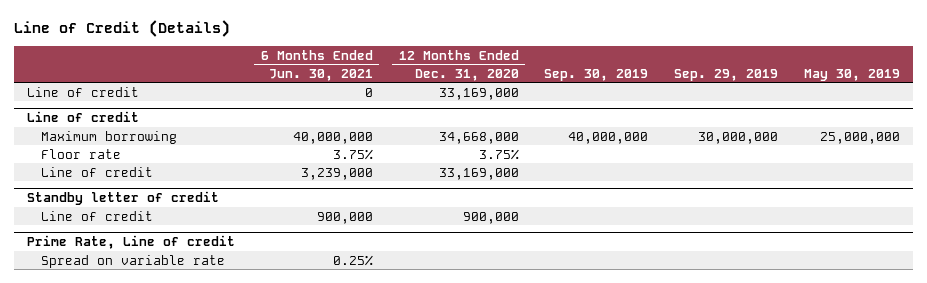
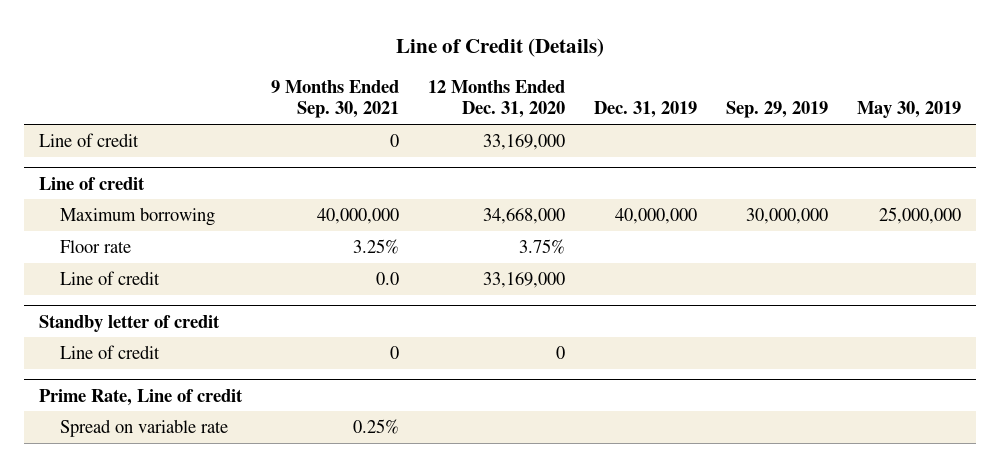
- | 6 Months Ended Jun. 30, 2021 | 12 Months Ended Dec. 31, 2020 | Sep. 30, 2019 | Sep. 29, 2019 | May 30, 2019
+ | 9 Months Ended Sep. 30, 2021 | 12 Months Ended Dec. 31, 2020 | Dec. 31, 2019 | Sep. 29, 2019 | May 30, 2019
@ Standby letter of credit
- Line of credit | 900,000 | 900,000 | | |
+ Line of credit | 0 | 0 | | |

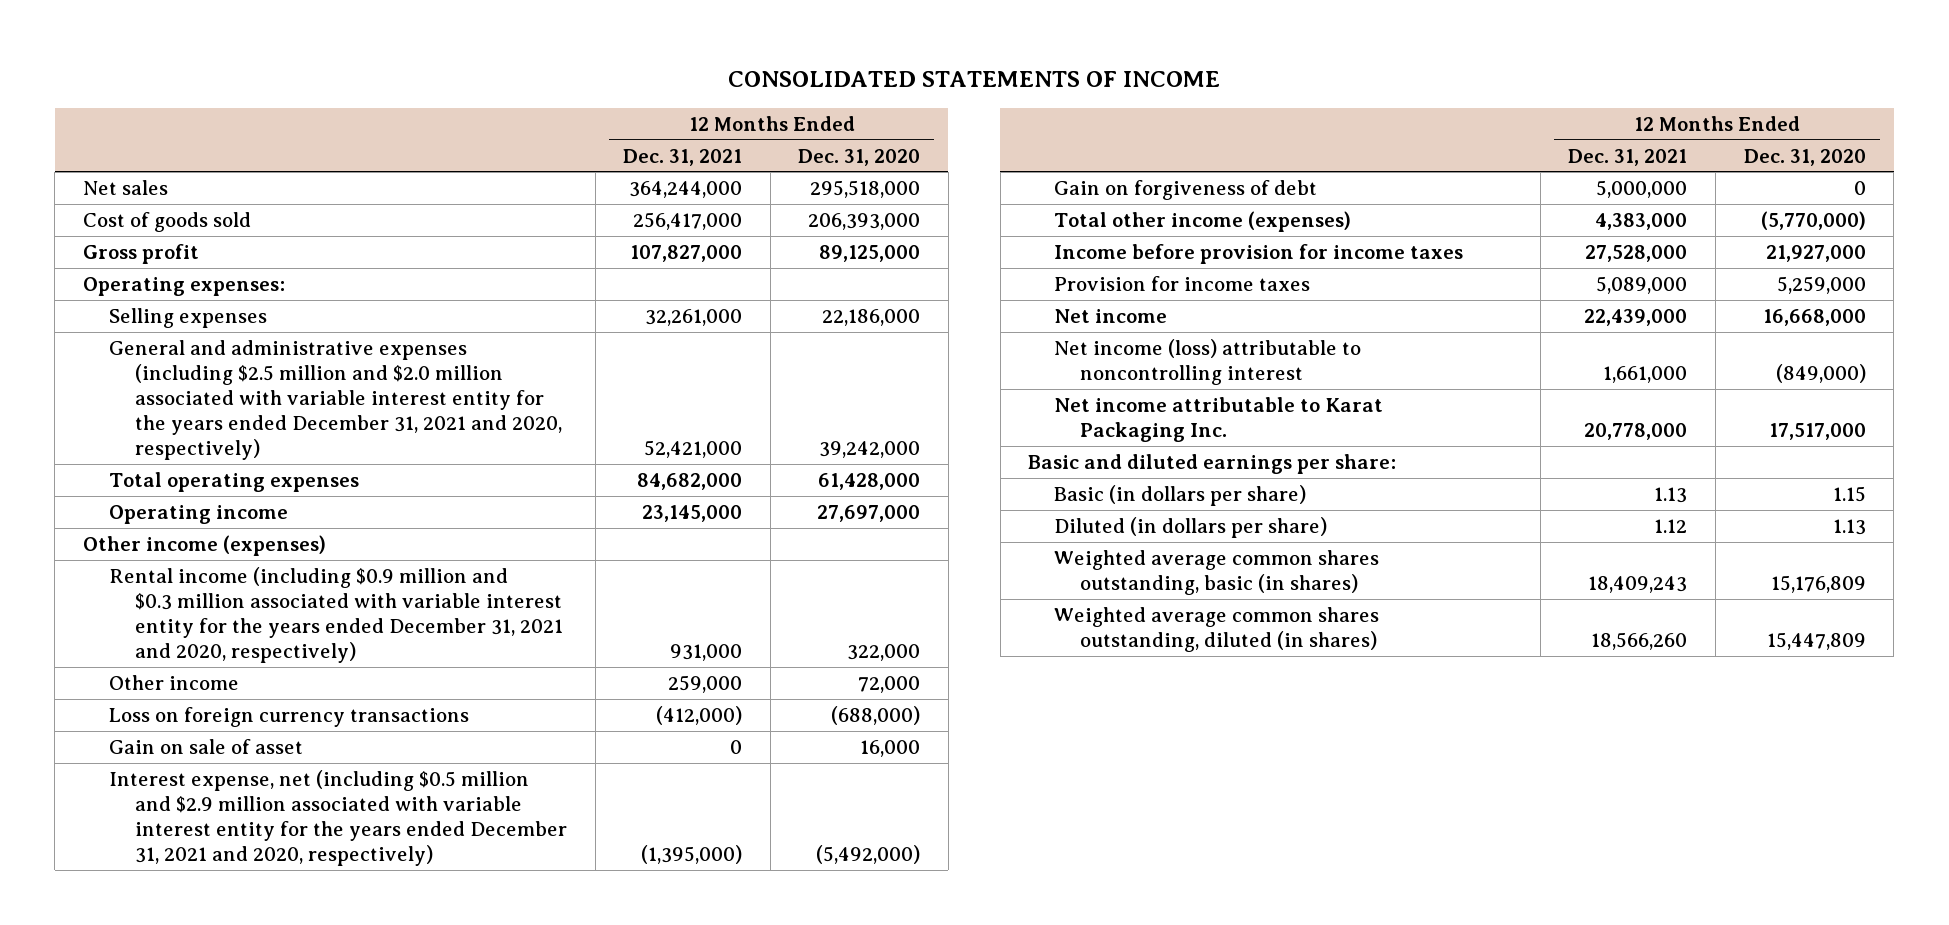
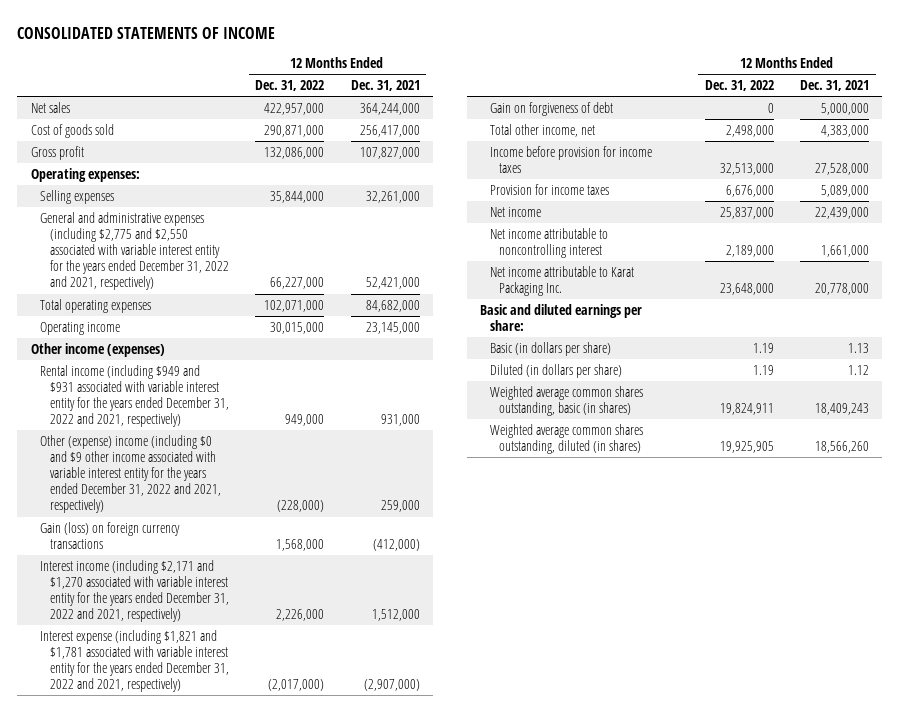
- | 12 Months Ended Dec. 31, 2021 | 12 Months Ended Dec. 31, 2020
+ | 12 Months Ended Dec. 31, 2022 | 12 Months Ended Dec. 31, 2021
- General and administrative expenses (including $2.5 million and $2.0 million associated with variable interest entity for the years ended December 31, 2021 and 2020, respectively) | 52,421,000 | 39,242,000
+ General and administrative expenses (including $2,775 and $2,550 associated with variable interest entity for the years ended December 31, 2022 and 2021, respectively) | 66,227,000 | 52,421,000
- Rental income (including $0.9 million and $0.3 million associated with variable interest entity for the years ended December 31, 2021 and 2020, respectively) | 931,000 | 322,000
- Other income | 259,000 | 72,000
- Loss on foreign currency transactions | (412,000) | (688,000)
- Gain on sale of asset | 0 | 16,000
- Interest expense, net (including $0.5 million and $2.9 million associated with variable interest entity for the years ended December 31, 2021 and 2020, respectively) | (1,395,000) | (5,492,000)
+ Rental income (including $949 and $931 associated with variable interest entity for the years ended December 31, 2022 and 2021, respectively) | 949,000 | 931,000
+ Other (expense) income (including $0 and $9 other income associated with variable interest entity for the years ended December 31, 2022 and 2021, respectively) | (228,000) | 259,000
+ Gain (loss) on foreign currency transactions | 1,568,000 | (412,000)
+ Interest income (including $2,171 and $1,270 associated with variable interest entity for the years ended December 31, 2022 and 2021, respectively) | 2,226,000 | 1,512,000
+ Interest expense (including $1,821 and $1,781 associated with variable interest entity for the years ended December 31, 2022 and 2021, respectively) | (2,017,000) | (2,907,000)
- Total other income (expenses) | 4,383,000 | (5,770,000)
+ Total other income, net | 2,498,000 | 4,383,000
- Net income (loss) attributable to noncontrolling interest | 1,661,000 | (849,000)
+ Net income attributable to noncontrolling interest | 2,189,000 | 1,661,000

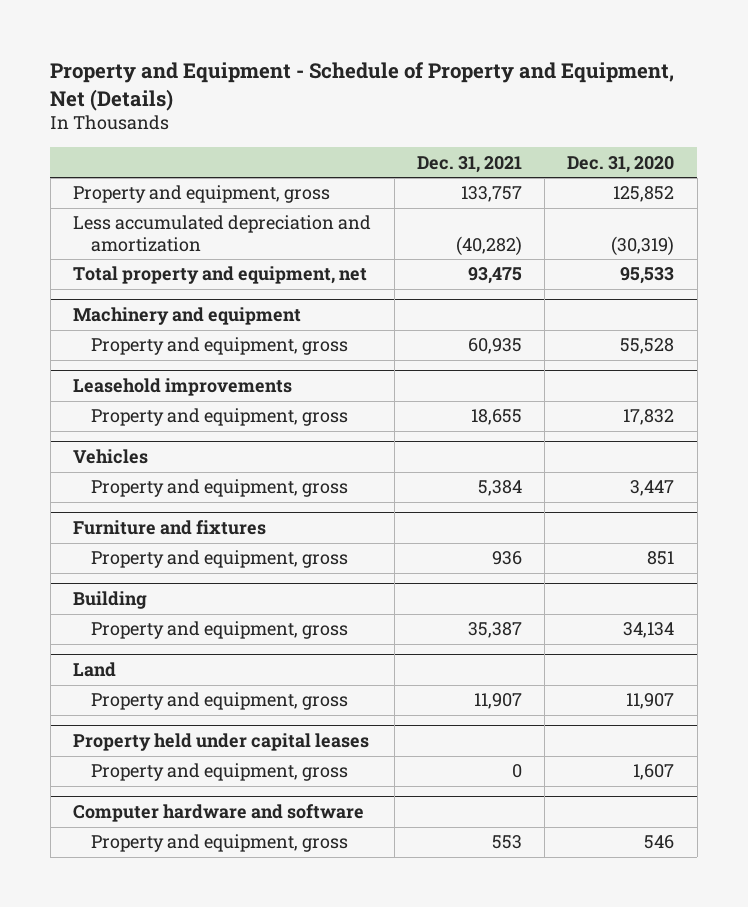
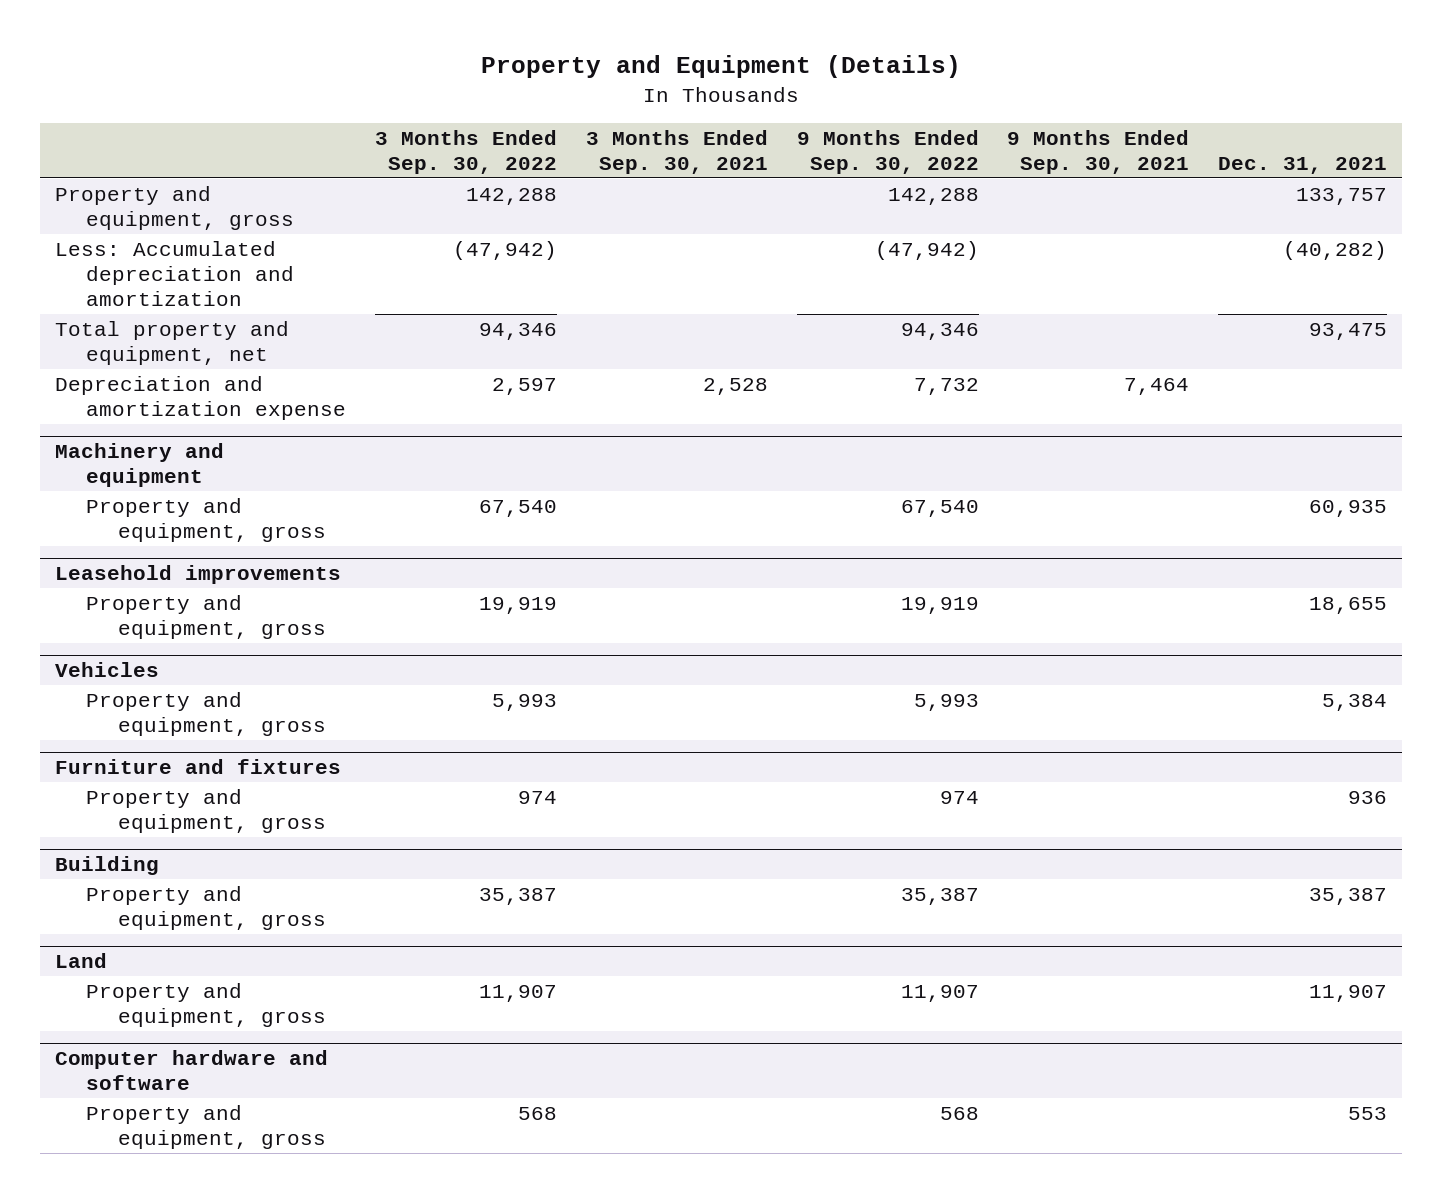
- Property and Equipment - Schedule of Property and Equipment, Net (Details)
+ Property and Equipment (Details)
- | Dec. 31, 2021 | Dec. 31, 2020
+ | 3 Months Ended Sep. 30, 2022 | 3 Months Ended Sep. 30, 2021 | 9 Months Ended Sep. 30, 2022 | 9 Months Ended Sep. 30, 2021 | Dec. 31, 2021
- Less accumulated depreciation and amortization | (40,282) | (30,319)
+ Less: Accumulated depreciation and amortization | (47,942) | | (47,942) | | (40,282)
+ Depreciation and amortization expense | 2,597 | 2,528 | 7,732 | 7,464 |
- Property held under capital leases
- Property and equipment, gross | 0 | 1,607

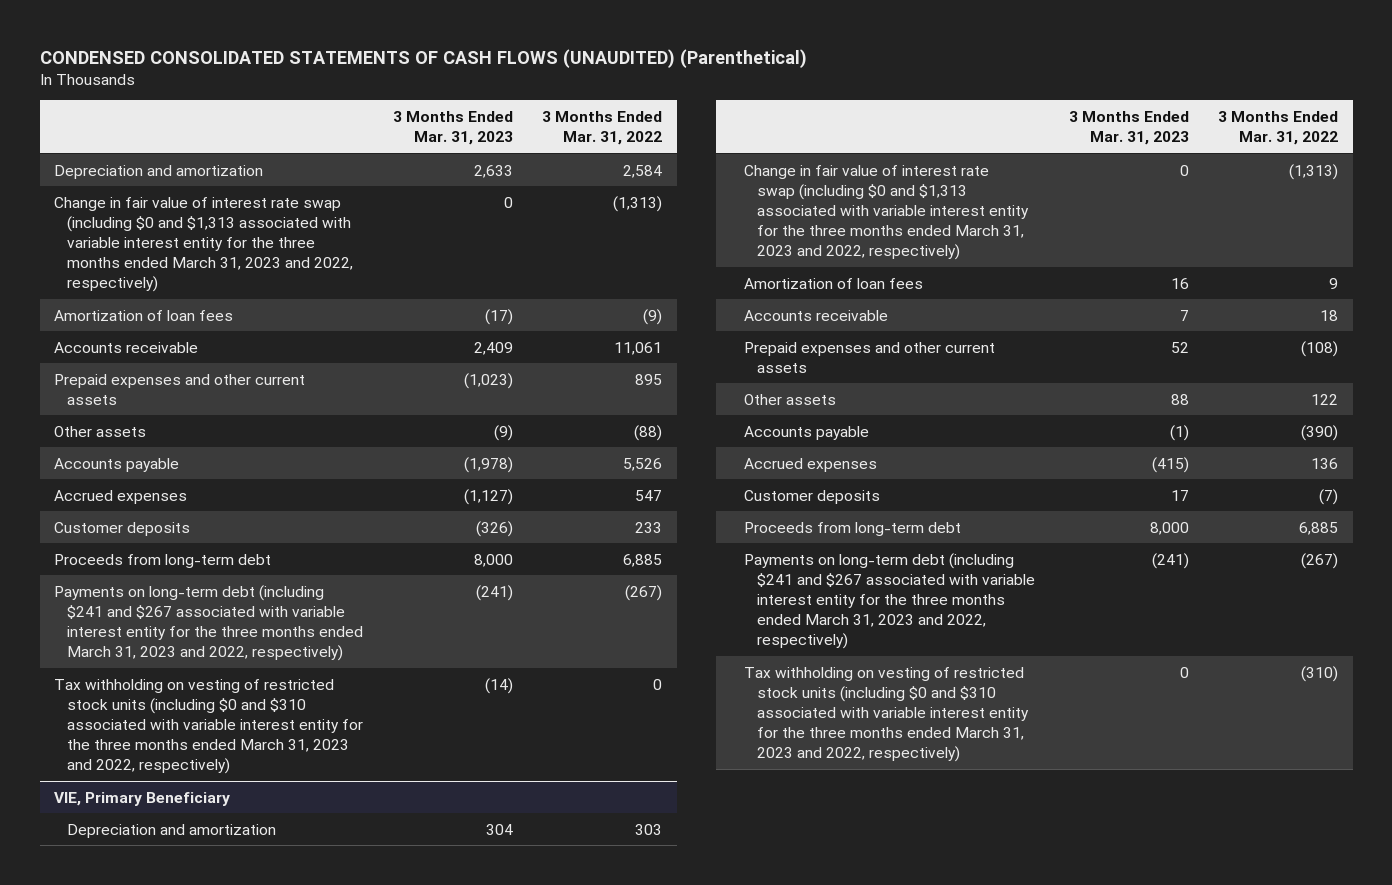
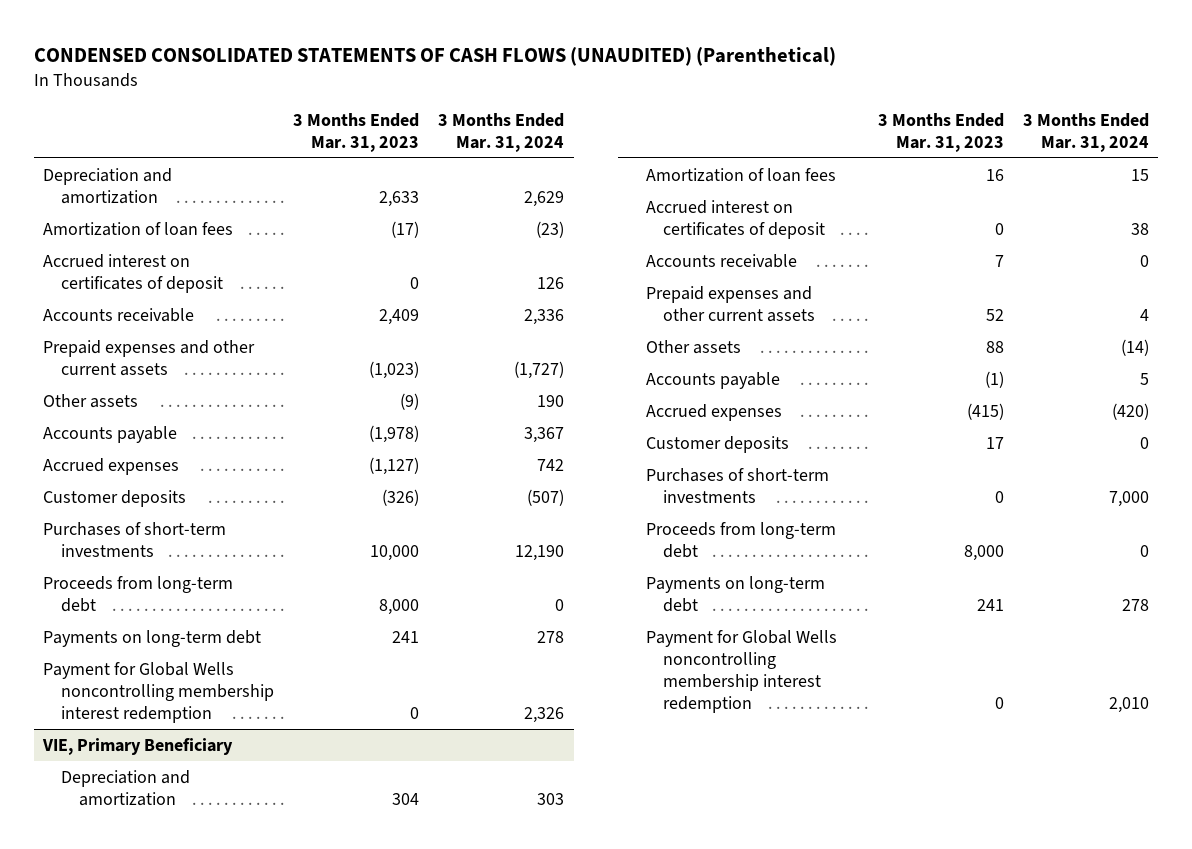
- | 3 Months Ended Mar. 31, 2023 | 3 Months Ended Mar. 31, 2022
+ | 3 Months Ended Mar. 31, 2023 | 3 Months Ended Mar. 31, 2024
- Change in fair value of interest rate swap (including $0 and $1,313 associated with variable interest entity for the three months ended March 31, 2023 and 2022, respectively) | 0 | (1,313)
+ Accrued interest on certificates of deposit | 0 | 126
+ Purchases of short-term investments | 10,000 | 12,190
- Payments on long-term debt (including $241 and $267 associated with variable interest entity for the three months ended March 31, 2023 and 2022, respectively) | (241) | (267)
- Tax withholding on vesting of restricted stock units (including $0 and $310 associated with variable interest entity for the three months ended March 31, 2023 and 2022, respectively) | (14) | 0
+ Payments on long-term debt | 241 | 278
+ Payment for Global Wells noncontrolling membership interest redemption | 0 | 2,326
@ VIE, Primary Beneficiary
- Change in fair value of interest rate swap (including $0 and $1,313 associated with variable interest entity for the three months ended March 31, 2023 and 2022, respectively) | 0 | (1,313)
+ Accrued interest on certificates of deposit | 0 | 38
+ Purchases of short-term investments | 0 | 7,000
- Payments on long-term debt (including $241 and $267 associated with variable interest entity for the three months ended March 31, 2023 and 2022, respectively) | (241) | (267)
- Tax withholding on vesting of restricted stock units (including $0 and $310 associated with variable interest entity for the three months ended March 31, 2023 and 2022, respectively) | 0 | (310)
+ Payments on long-term debt | 241 | 278
+ Payment for Global Wells noncontrolling membership interest redemption | 0 | 2,010

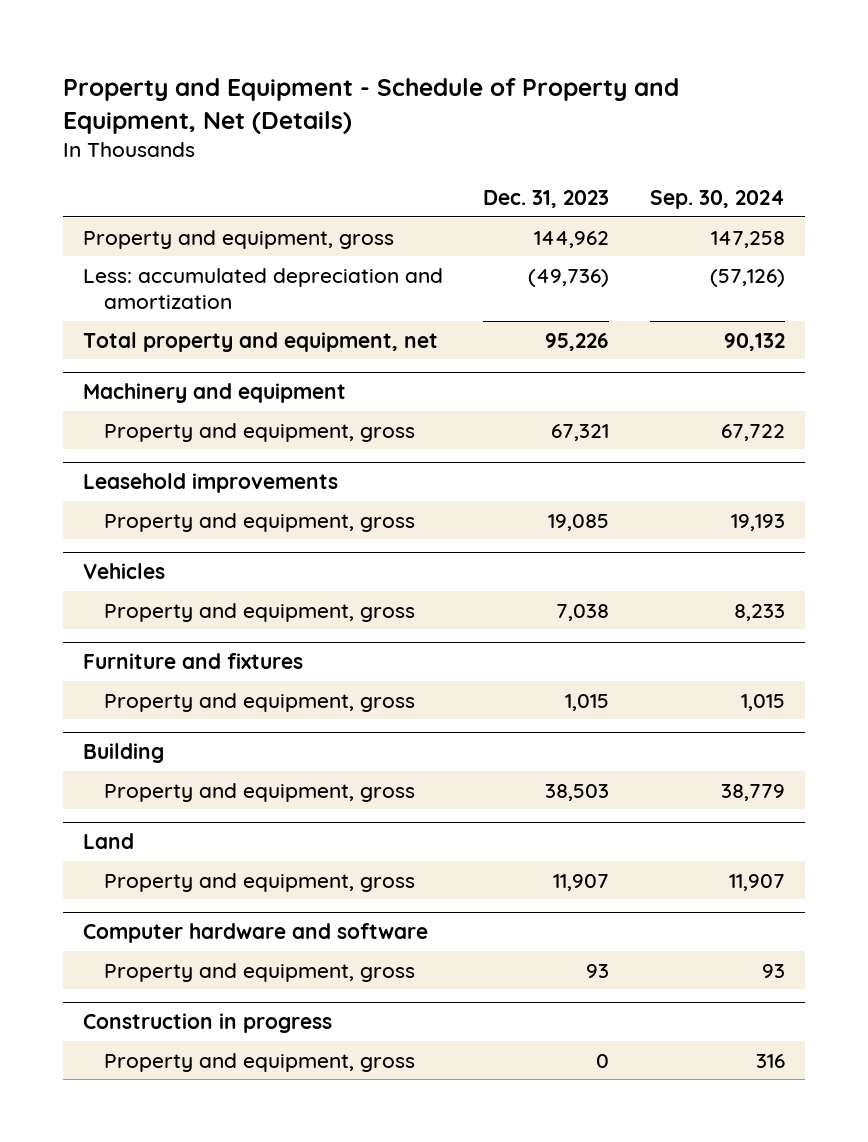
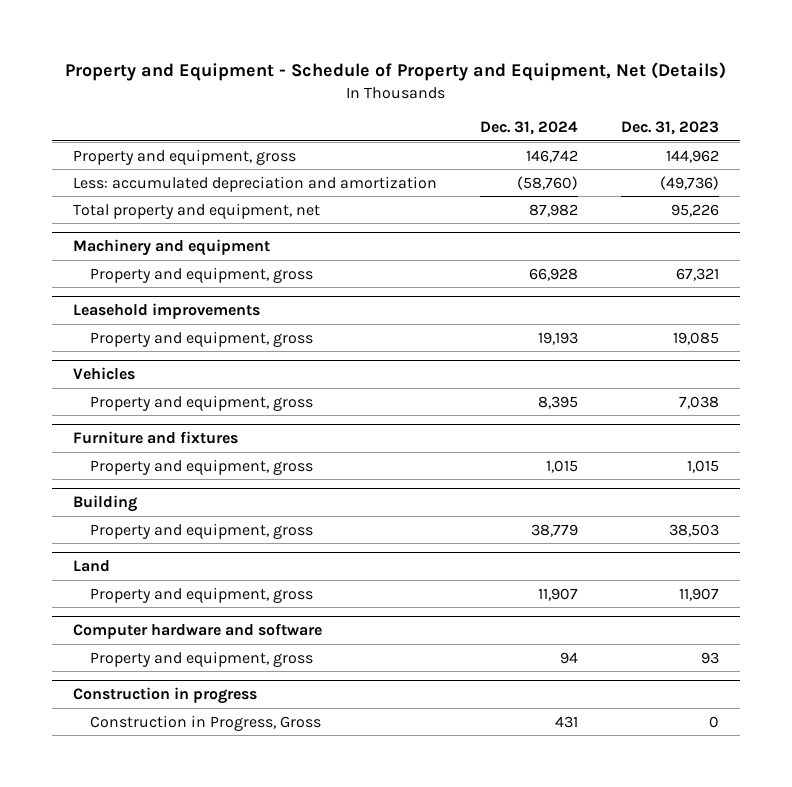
- | Dec. 31, 2023 | Sep. 30, 2024
+ | Dec. 31, 2024 | Dec. 31, 2023
@ Construction in progress
- Property and equipment, gross | 0 | 316
+ Construction in Progress, Gross | 431 | 0

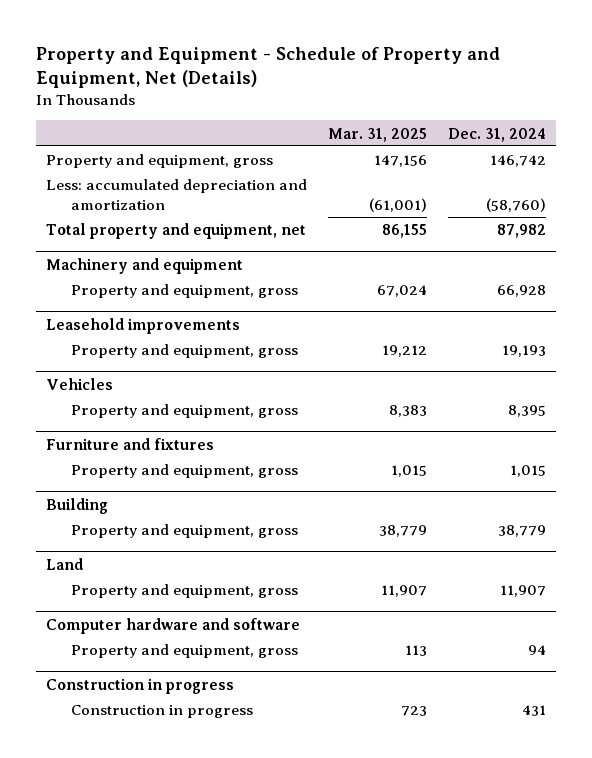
- | Dec. 31, 2024 | Dec. 31, 2023
+ | Mar. 31, 2025 | Dec. 31, 2024
@ Construction in progress
- Construction in Progress, Gross | 431 | 0
+ Construction in progress | 723 | 431

